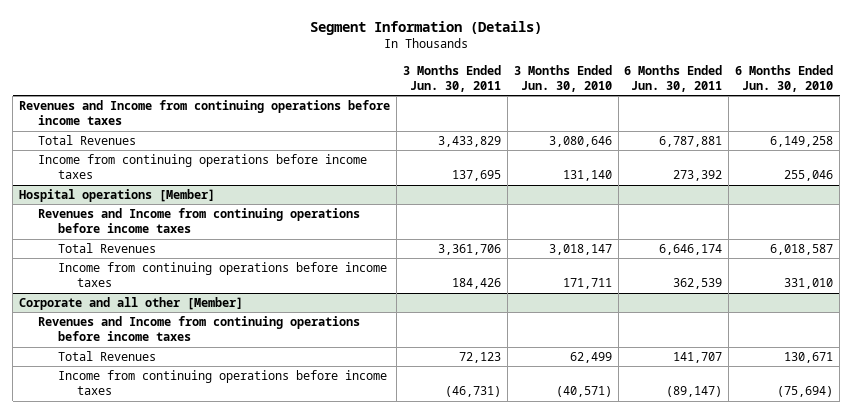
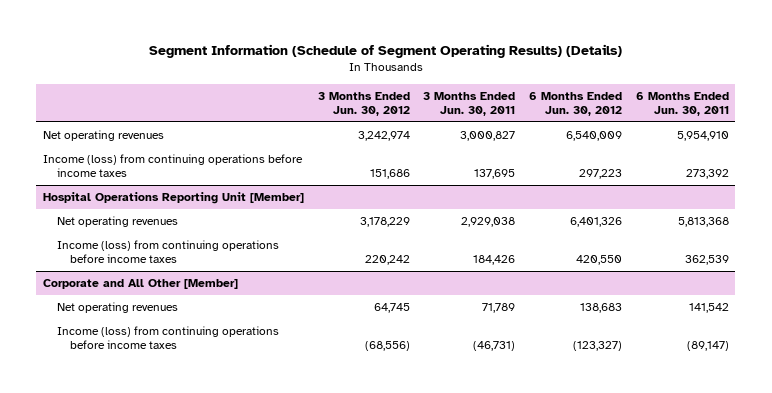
- Segment Information (Details)
+ Segment Information (Schedule of Segment Operating Results) (Details)
- | 3 Months Ended Jun. 30, 2011 | 3 Months Ended Jun. 30, 2010 | 6 Months Ended Jun. 30, 2011 | 6 Months Ended Jun. 30, 2010
+ | 3 Months Ended Jun. 30, 2012 | 3 Months Ended Jun. 30, 2011 | 6 Months Ended Jun. 30, 2012 | 6 Months Ended Jun. 30, 2011
- Revenues and Income from continuing operations before income taxes
- Total Revenues | 3,433,829 | 3,080,646 | 6,787,881 | 6,149,258
- Income from continuing operations before income taxes | 137,695 | 131,140 | 273,392 | 255,046
- Hospital operations [Member]
- Revenues and Income from continuing operations before income taxes
- Total Revenues | 3,361,706 | 3,018,147 | 6,646,174 | 6,018,587
- Income from continuing operations before income taxes | 184,426 | 171,711 | 362,539 | 331,010
- Corporate and all other [Member]
- Revenues and Income from continuing operations before income taxes
- Total Revenues | 72,123 | 62,499 | 141,707 | 130,671
- Income from continuing operations before income taxes | (46,731) | (40,571) | (89,147) | (75,694)
+ Net operating revenues | 3,242,974 | 3,000,827 | 6,540,009 | 5,954,910
+ Income (loss) from continuing operations before income taxes | 151,686 | 137,695 | 297,223 | 273,392
+ Hospital Operations Reporting Unit [Member]
+ Net operating revenues | 3,178,229 | 2,929,038 | 6,401,326 | 5,813,368
+ Income (loss) from continuing operations before income taxes | 220,242 | 184,426 | 420,550 | 362,539
+ Corporate and All Other [Member]
+ Net operating revenues | 64,745 | 71,789 | 138,683 | 141,542
+ Income (loss) from continuing operations before income taxes | (68,556) | (46,731) | (123,327) | (89,147)

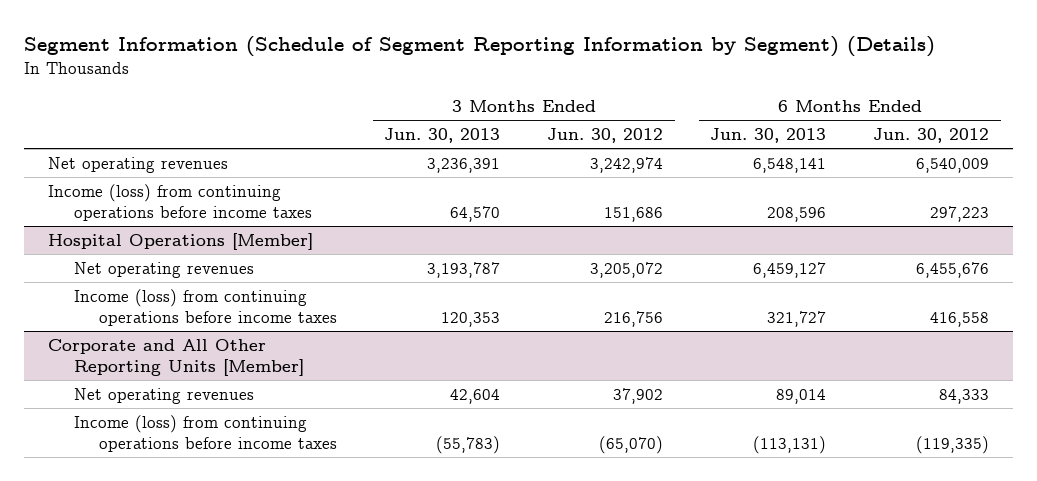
- Segment Information (Schedule of Segment Operating Results) (Details)
+ Segment Information (Schedule of Segment Reporting Information by Segment) (Details)
- | 3 Months Ended Jun. 30, 2012 | 3 Months Ended Jun. 30, 2011 | 6 Months Ended Jun. 30, 2012 | 6 Months Ended Jun. 30, 2011
+ | 3 Months Ended Jun. 30, 2013 | 3 Months Ended Jun. 30, 2012 | 6 Months Ended Jun. 30, 2013 | 6 Months Ended Jun. 30, 2012
- Hospital Operations Reporting Unit [Member]
- Net operating revenues | 3,178,229 | 2,929,038 | 6,401,326 | 5,813,368
- Income (loss) from continuing operations before income taxes | 220,242 | 184,426 | 420,550 | 362,539
- Corporate and All Other [Member]
- Net operating revenues | 64,745 | 71,789 | 138,683 | 141,542
- Income (loss) from continuing operations before income taxes | (68,556) | (46,731) | (123,327) | (89,147)
+ Hospital Operations [Member]
+ Net operating revenues | 3,193,787 | 3,205,072 | 6,459,127 | 6,455,676
+ Income (loss) from continuing operations before income taxes | 120,353 | 216,756 | 321,727 | 416,558
+ Corporate and All Other Reporting Units [Member]
+ Net operating revenues | 42,604 | 37,902 | 89,014 | 84,333
+ Income (loss) from continuing operations before income taxes | (55,783) | (65,070) | (113,131) | (119,335)

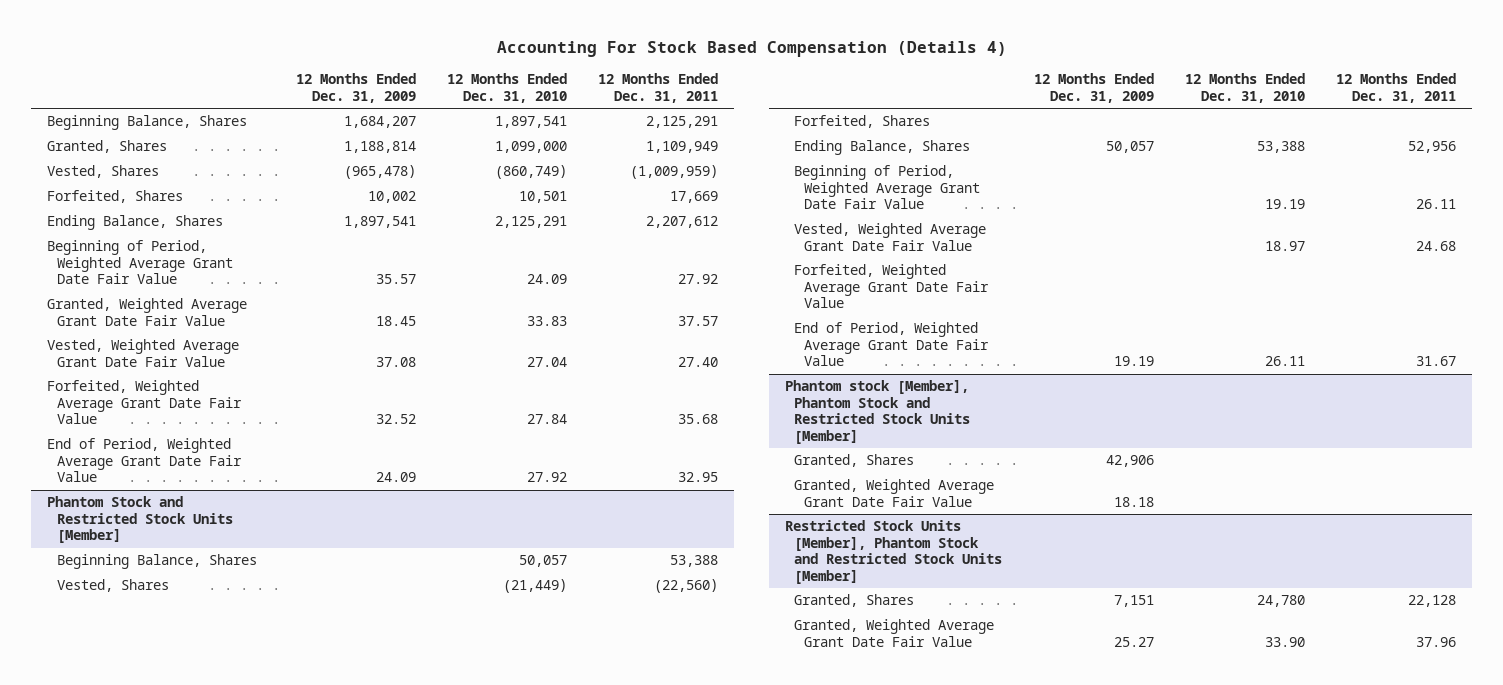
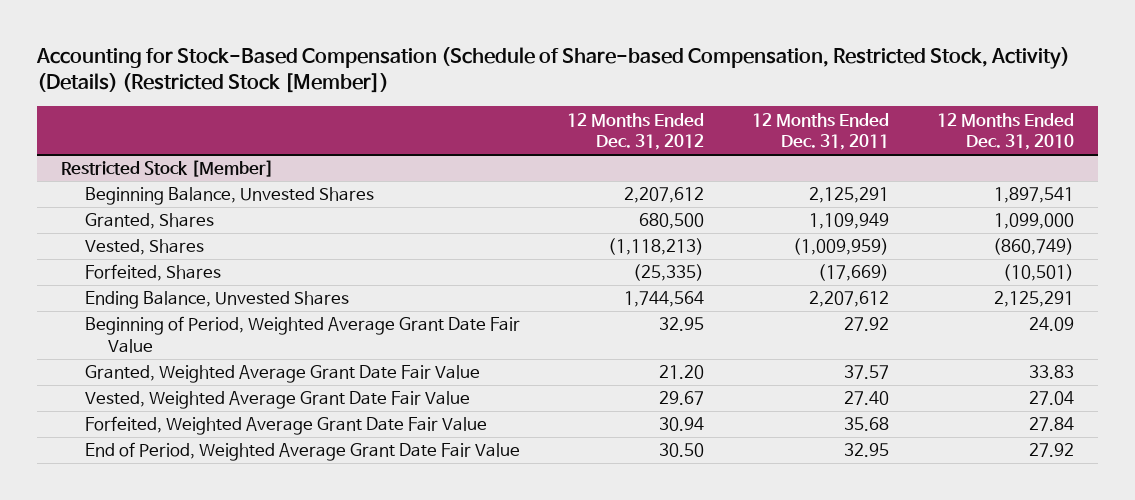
- Accounting For Stock Based Compensation (Details 4)
+ Accounting for Stock-Based Compensation (Schedule of Share-based Compensation, Restricted Stock, Activity) (Details) (Restricted Stock [Member])
- | 12 Months Ended Dec. 31, 2009 | 12 Months Ended Dec. 31, 2010 | 12 Months Ended Dec. 31, 2011
+ | 12 Months Ended Dec. 31, 2012 | 12 Months Ended Dec. 31, 2011 | 12 Months Ended Dec. 31, 2010
- Beginning Balance, Shares | 1,684,207 | 1,897,541 | 2,125,291
+ Restricted Stock [Member]
+ Beginning Balance, Unvested Shares | 2,207,612 | 2,125,291 | 1,897,541
- Forfeited, Shares | 10,002 | 10,501 | 17,669
- Ending Balance, Shares | 1,897,541 | 2,125,291 | 2,207,612
+ Forfeited, Shares | (25,335) | (17,669) | (10,501)
+ Ending Balance, Unvested Shares | 1,744,564 | 2,207,612 | 2,125,291
- Phantom Stock and Restricted Stock Units [Member]
- Beginning Balance, Shares | | 50,057 | 53,388
- Vested, Shares | | (21,449) | (22,560)
- Forfeited, Shares
- Ending Balance, Shares | 50,057 | 53,388 | 52,956
- Beginning of Period, Weighted Average Grant Date Fair Value | | 19.19 | 26.11
- Vested, Weighted Average Grant Date Fair Value | | 18.97 | 24.68
- Forfeited, Weighted Average Grant Date Fair Value
- End of Period, Weighted Average Grant Date Fair Value | 19.19 | 26.11 | 31.67
- Phantom stock [Member], Phantom Stock and Restricted Stock Units [Member]
- Granted, Shares | 42,906 | |
- Granted, Weighted Average Grant Date Fair Value | 18.18 | |
- Restricted Stock Units [Member], Phantom Stock and Restricted Stock Units [Member]
- Granted, Shares | 7,151 | 24,780 | 22,128
- Granted, Weighted Average Grant Date Fair Value | 25.27 | 33.90 | 37.96

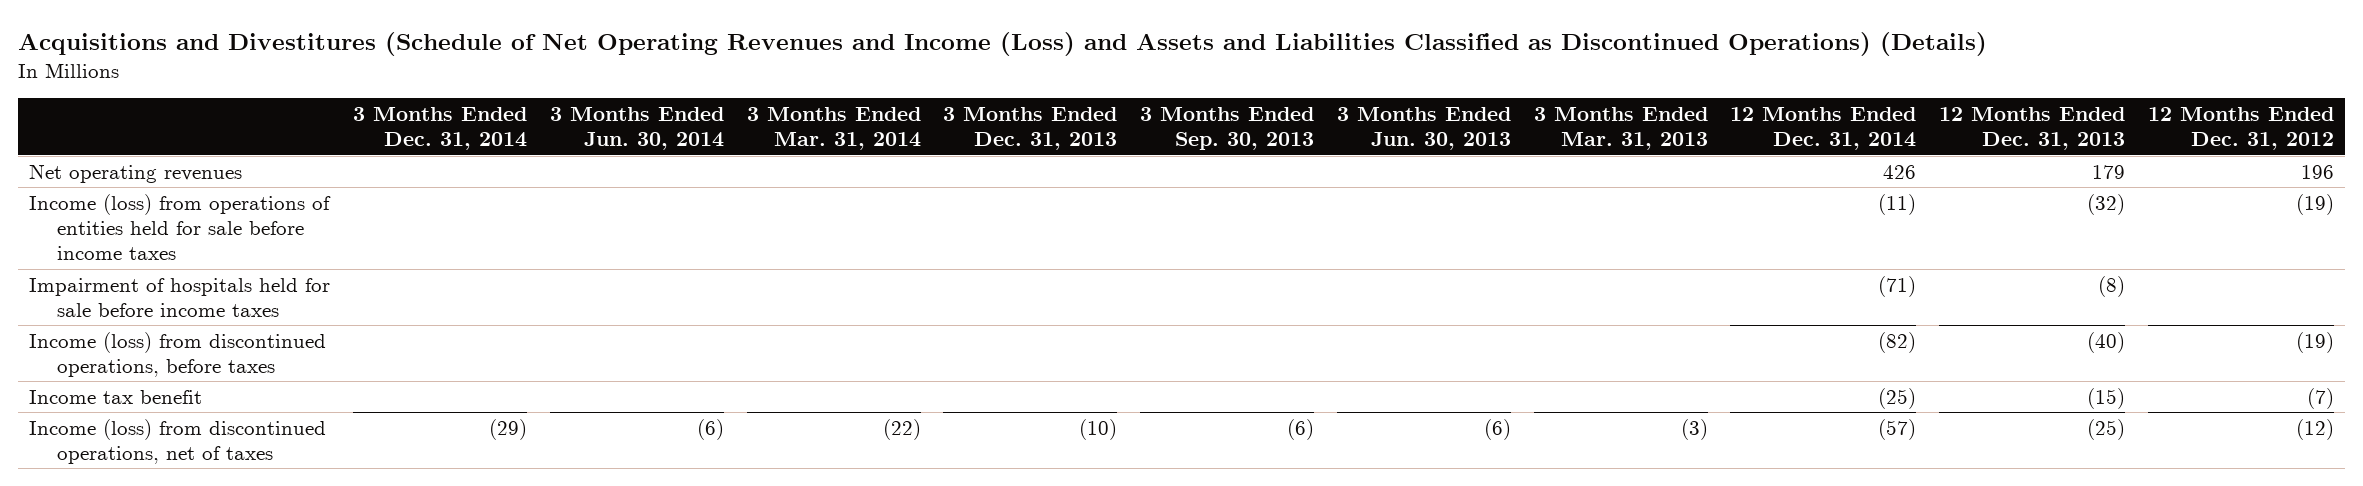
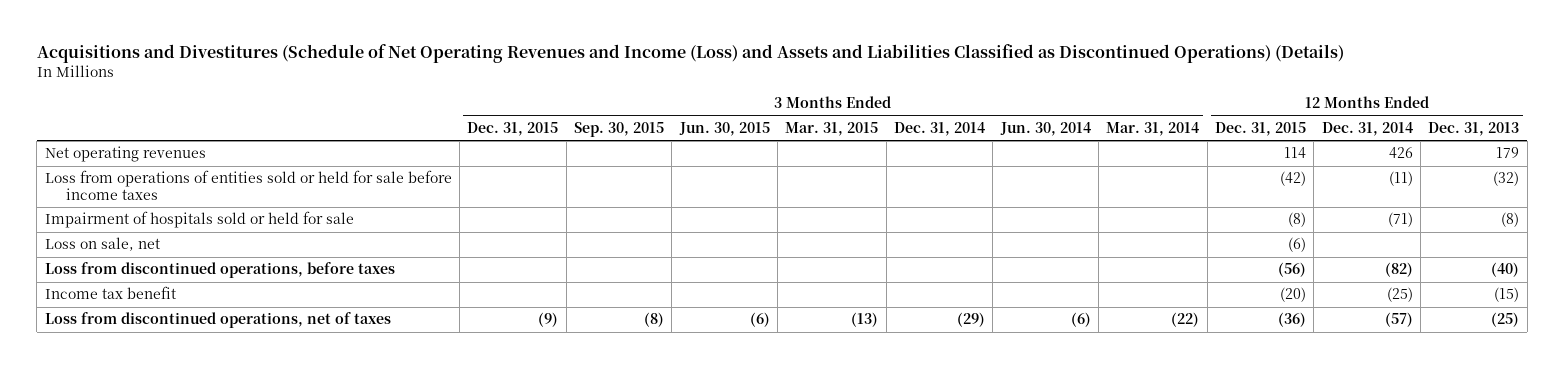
- | 3 Months Ended Dec. 31, 2014 | 3 Months Ended Jun. 30, 2014 | 3 Months Ended Mar. 31, 2014 | 3 Months Ended Dec. 31, 2013 | 3 Months Ended Sep. 30, 2013 | 3 Months Ended Jun. 30, 2013 | 3 Months Ended Mar. 31, 2013 | 12 Months Ended Dec. 31, 2014 | 12 Months Ended Dec. 31, 2013 | 12 Months Ended Dec. 31, 2012
+ | 3 Months Ended Dec. 31, 2015 | 3 Months Ended Sep. 30, 2015 | 3 Months Ended Jun. 30, 2015 | 3 Months Ended Mar. 31, 2015 | 3 Months Ended Dec. 31, 2014 | 3 Months Ended Jun. 30, 2014 | 3 Months Ended Mar. 31, 2014 | 12 Months Ended Dec. 31, 2015 | 12 Months Ended Dec. 31, 2014 | 12 Months Ended Dec. 31, 2013
- Income (loss) from operations of entities held for sale before income taxes | | | | | | | | (11) | (32) | (19)
- Impairment of hospitals held for sale before income taxes | | | | | | | | (71) | (8) |
- Income (loss) from discontinued operations, before taxes | | | | | | | | (82) | (40) | (19)
+ Loss from operations of entities sold or held for sale before income taxes | | | | | | | | (42) | (11) | (32)
+ Impairment of hospitals sold or held for sale | | | | | | | | (8) | (71) | (8)
+ Loss on sale, net | | | | | | | | (6) | |
+ Loss from discontinued operations, before taxes | | | | | | | | (56) | (82) | (40)
- Income (loss) from discontinued operations, net of taxes | (29) | (6) | (22) | (10) | (6) | (6) | (3) | (57) | (25) | (12)
+ Loss from discontinued operations, net of taxes | (9) | (8) | (6) | (13) | (29) | (6) | (22) | (36) | (57) | (25)

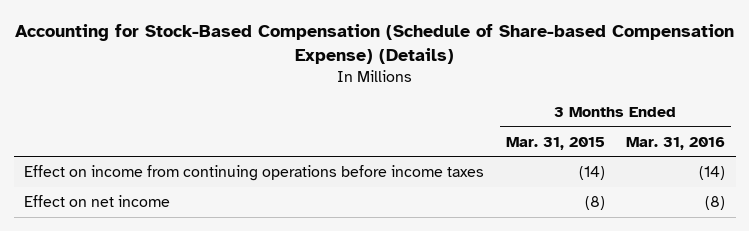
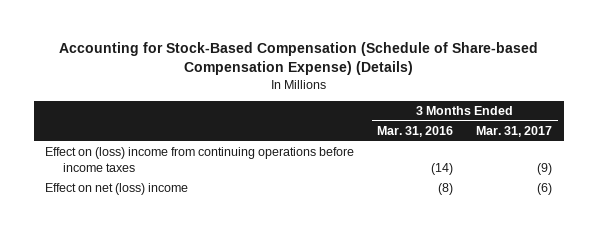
- | 3 Months Ended Mar. 31, 2015 | 3 Months Ended Mar. 31, 2016
+ | 3 Months Ended Mar. 31, 2016 | 3 Months Ended Mar. 31, 2017
- Effect on income from continuing operations before income taxes | (14) | (14)
- Effect on net income | (8) | (8)
+ Effect on (loss) income from continuing operations before income taxes | (14) | (9)
+ Effect on net (loss) income | (8) | (6)

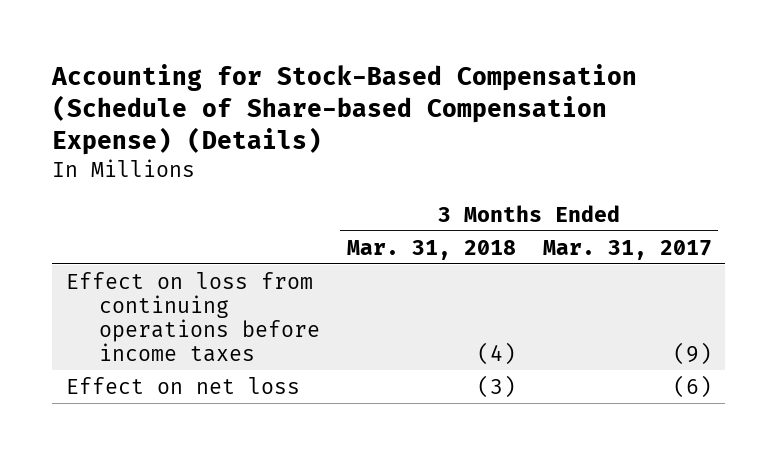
- | 3 Months Ended Mar. 31, 2016 | 3 Months Ended Mar. 31, 2017
+ | 3 Months Ended Mar. 31, 2018 | 3 Months Ended Mar. 31, 2017
- Effect on (loss) income from continuing operations before income taxes | (14) | (9)
- Effect on net (loss) income | (8) | (6)
+ Effect on loss from continuing operations before income taxes | (4) | (9)
+ Effect on net loss | (3) | (6)

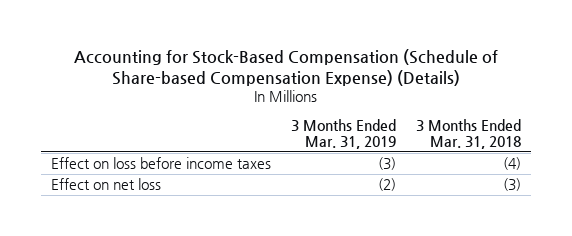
- | 3 Months Ended Mar. 31, 2018 | 3 Months Ended Mar. 31, 2017
+ | 3 Months Ended Mar. 31, 2019 | 3 Months Ended Mar. 31, 2018
- Effect on loss from continuing operations before income taxes | (4) | (9)
+ Effect on loss before income taxes | (3) | (4)

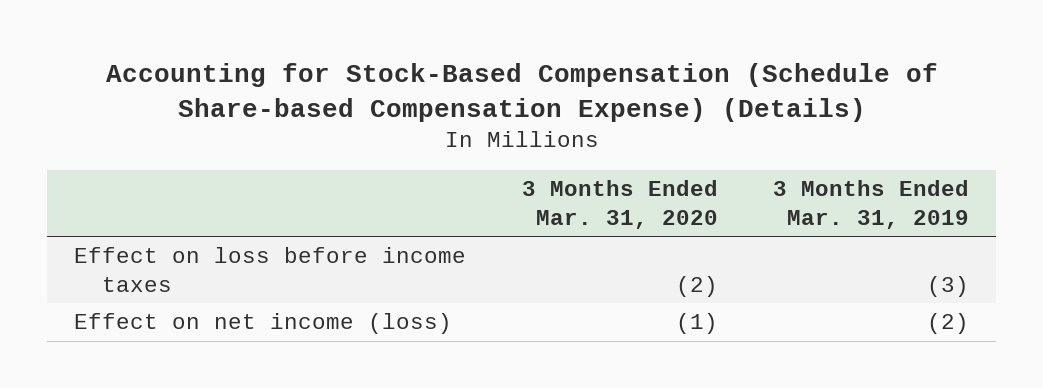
- | 3 Months Ended Mar. 31, 2019 | 3 Months Ended Mar. 31, 2018
+ | 3 Months Ended Mar. 31, 2020 | 3 Months Ended Mar. 31, 2019
- Effect on net loss | (2) | (3)
+ Effect on net income (loss) | (1) | (2)

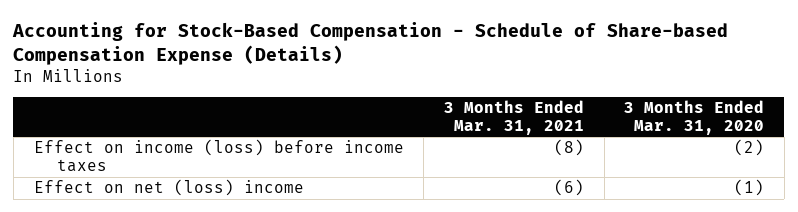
- Accounting for Stock-Based Compensation (Schedule of Share-based Compensation Expense) (Details)
+ Accounting for Stock-Based Compensation - Schedule of Share-based Compensation Expense (Details)
- | 3 Months Ended Mar. 31, 2020 | 3 Months Ended Mar. 31, 2019
+ | 3 Months Ended Mar. 31, 2021 | 3 Months Ended Mar. 31, 2020
- Effect on loss before income taxes | (2) | (3)
- Effect on net income (loss) | (1) | (2)
+ Effect on income (loss) before income taxes | (8) | (2)
+ Effect on net (loss) income | (6) | (1)

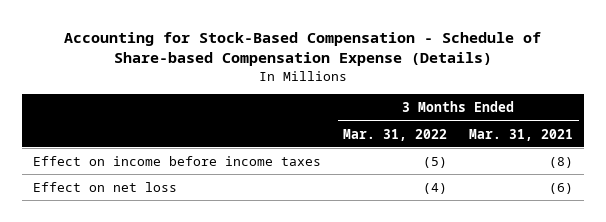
- | 3 Months Ended Mar. 31, 2021 | 3 Months Ended Mar. 31, 2020
+ | 3 Months Ended Mar. 31, 2022 | 3 Months Ended Mar. 31, 2021
- Effect on income (loss) before income taxes | (8) | (2)
- Effect on net (loss) income | (6) | (1)
+ Effect on income before income taxes | (5) | (8)
+ Effect on net loss | (4) | (6)

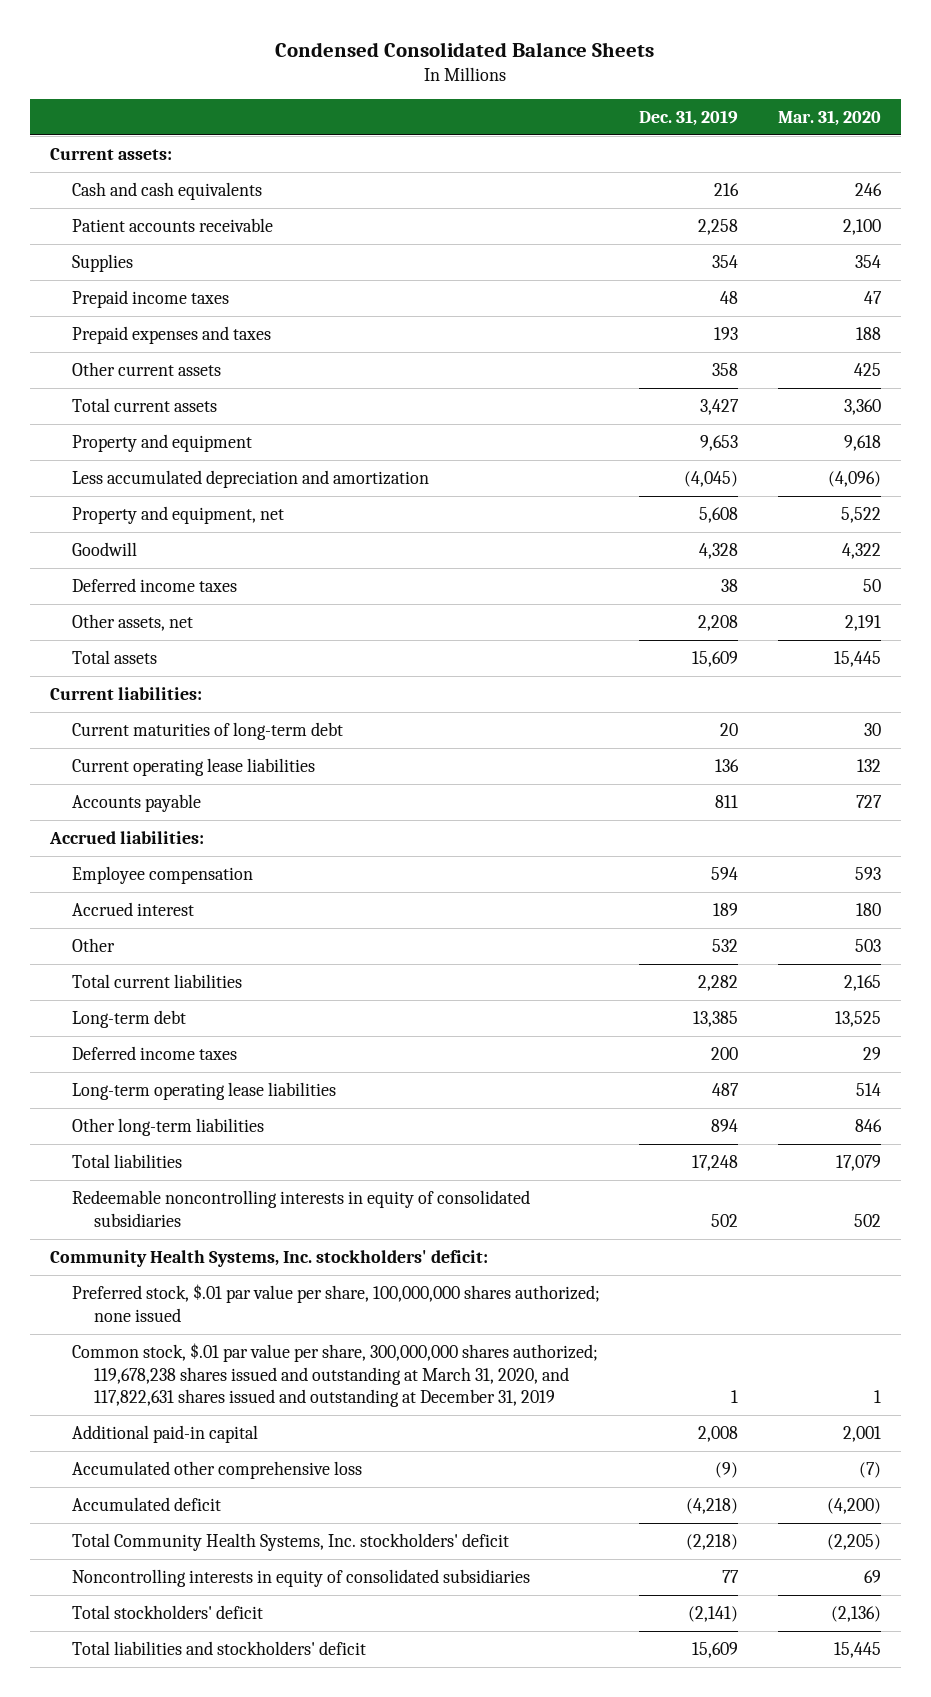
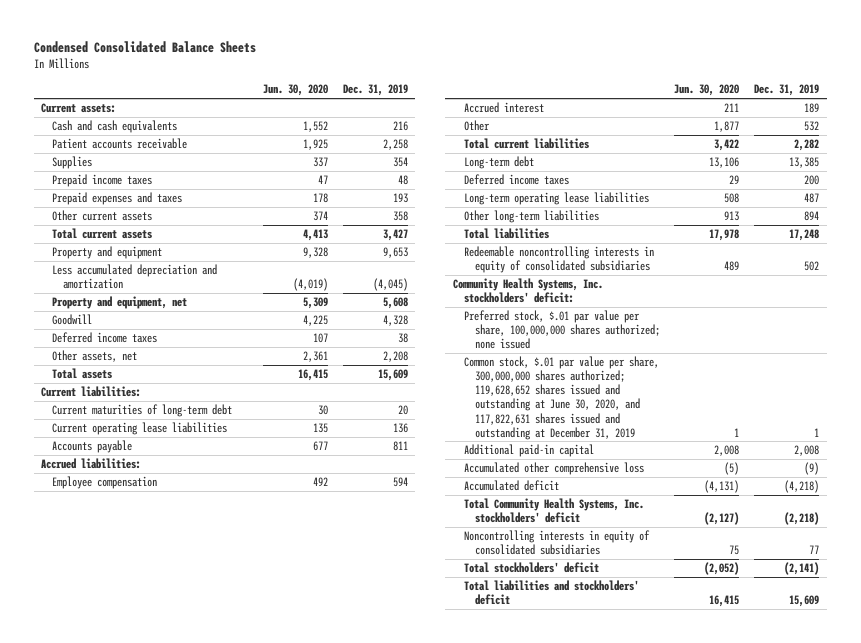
- | Dec. 31, 2019 | Mar. 31, 2020
+ | Jun. 30, 2020 | Dec. 31, 2019
- Common stock, $.01 par value per share, 300,000,000 shares authorized; 119,678,238 shares issued and outstanding at March 31, 2020, and 117,822,631 shares issued and outstanding at December 31, 2019 | 1 | 1
+ Common stock, $.01 par value per share, 300,000,000 shares authorized; 119,628,652 shares issued and outstanding at June 30, 2020, and 117,822,631 shares issued and outstanding at December 31, 2019 | 1 | 1

